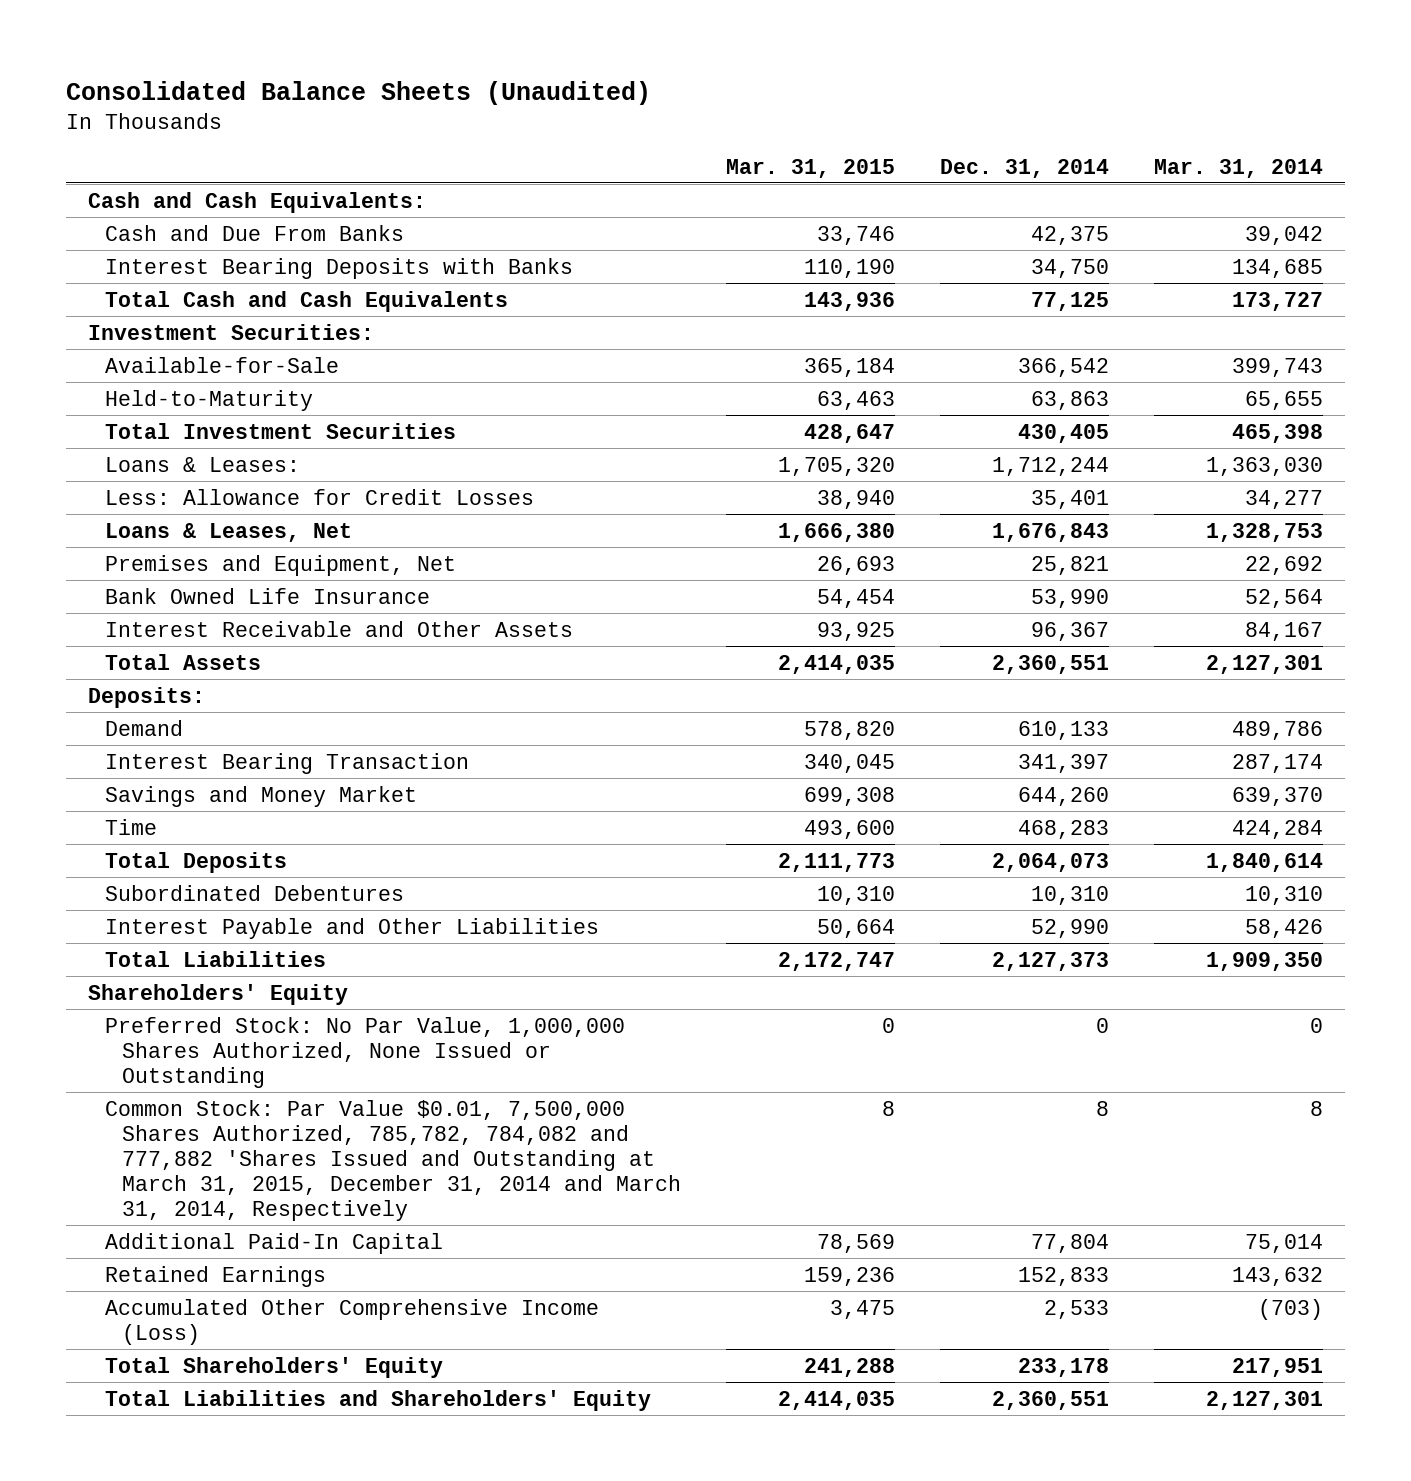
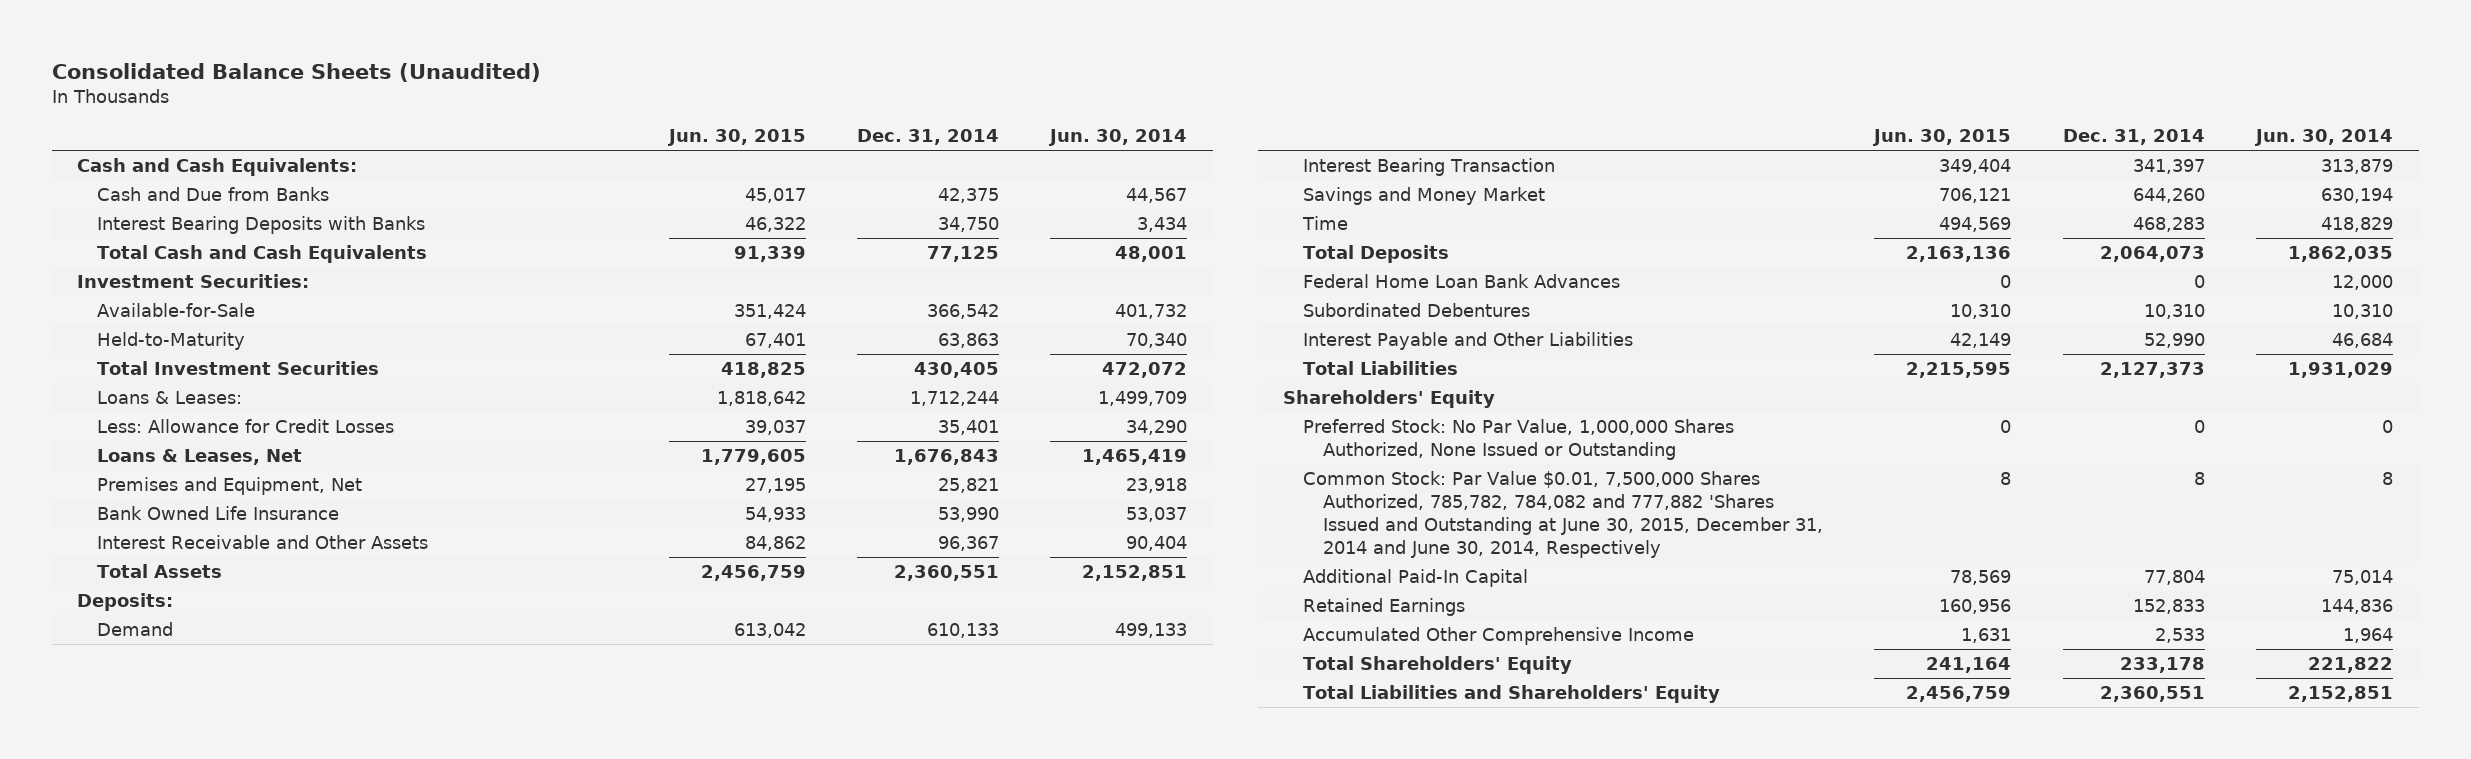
- | Mar. 31, 2015 | Dec. 31, 2014 | Mar. 31, 2014
+ | Jun. 30, 2015 | Dec. 31, 2014 | Jun. 30, 2014
- Cash and Due From Banks | 33,746 | 42,375 | 39,042
+ Cash and Due from Banks | 45,017 | 42,375 | 44,567
+ Federal Home Loan Bank Advances | 0 | 0 | 12,000
- Common Stock: Par Value $0.01, 7,500,000 Shares Authorized, 785,782, 784,082 and 777,882 'Shares Issued and Outstanding at March 31, 2015, December 31, 2014 and March 31, 2014, Respectively | 8 | 8 | 8
+ Common Stock: Par Value $0.01, 7,500,000 Shares Authorized, 785,782, 784,082 and 777,882 'Shares Issued and Outstanding at June 30, 2015, December 31, 2014 and June 30, 2014, Respectively | 8 | 8 | 8
- Accumulated Other Comprehensive Income (Loss) | 3,475 | 2,533 | (703)
+ Accumulated Other Comprehensive Income | 1,631 | 2,533 | 1,964

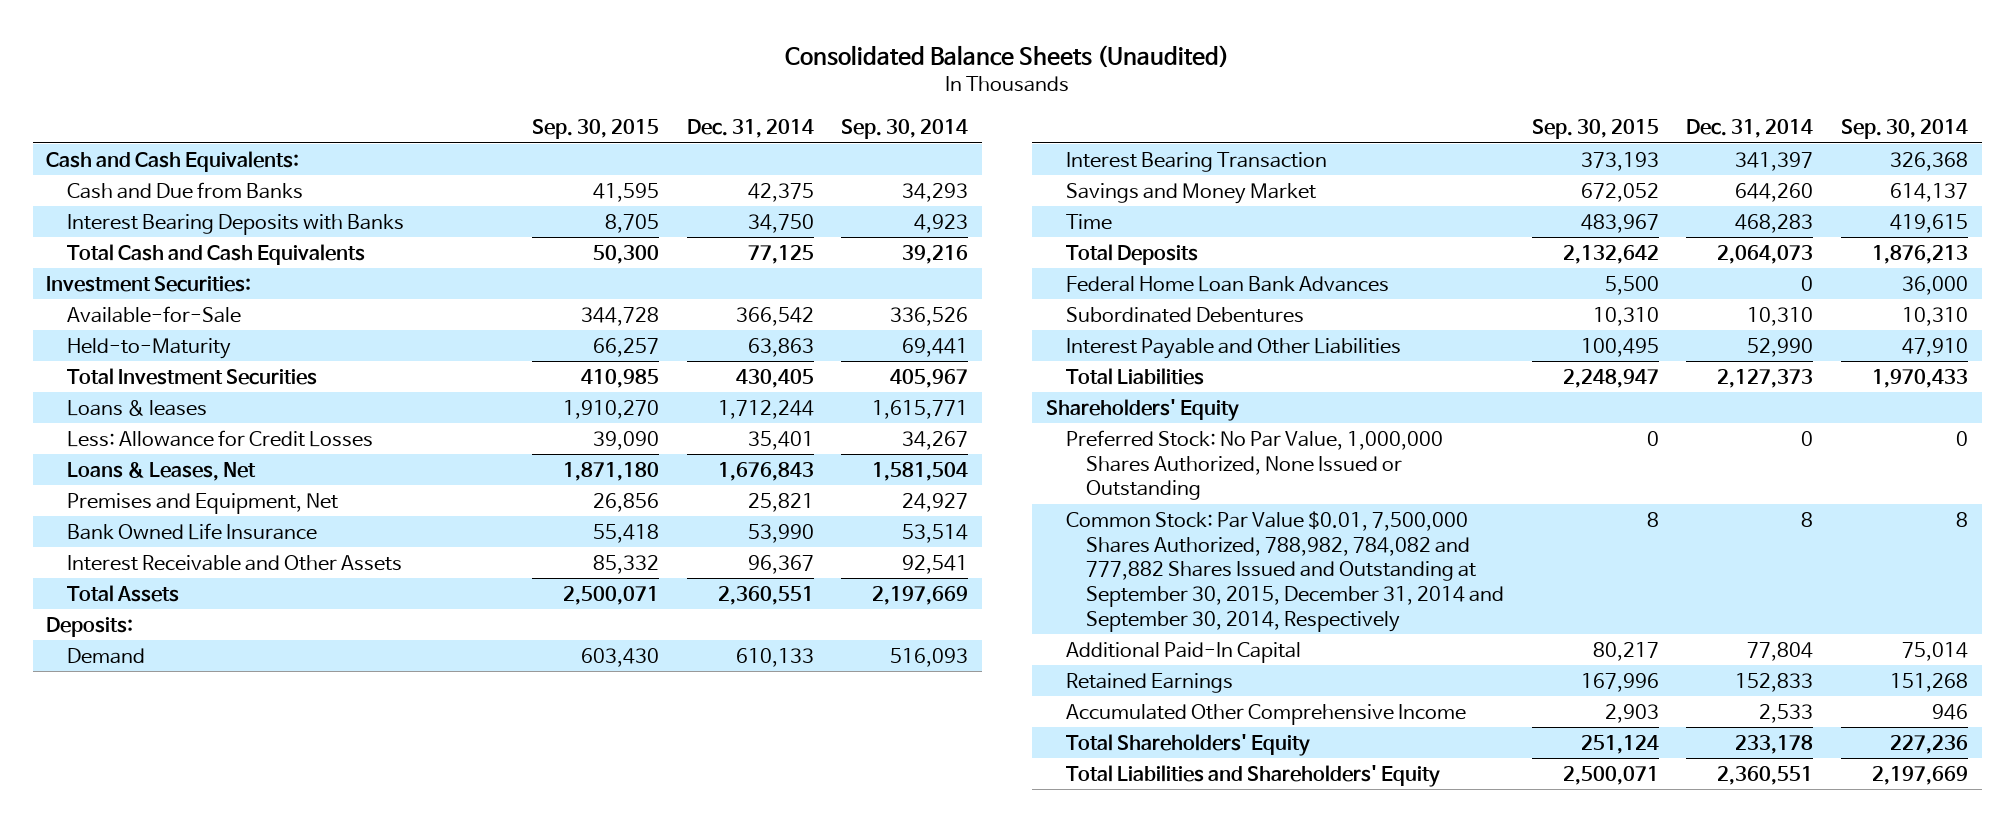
- | Jun. 30, 2015 | Dec. 31, 2014 | Jun. 30, 2014
+ | Sep. 30, 2015 | Dec. 31, 2014 | Sep. 30, 2014
- Loans & Leases: | 1,818,642 | 1,712,244 | 1,499,709
+ Loans & leases | 1,910,270 | 1,712,244 | 1,615,771
- Common Stock: Par Value $0.01, 7,500,000 Shares Authorized, 785,782, 784,082 and 777,882 'Shares Issued and Outstanding at June 30, 2015, December 31, 2014 and June 30, 2014, Respectively | 8 | 8 | 8
+ Common Stock: Par Value $0.01, 7,500,000 Shares Authorized, 788,982, 784,082 and 777,882 Shares Issued and Outstanding at September 30, 2015, December 31, 2014 and September 30, 2014, Respectively | 8 | 8 | 8

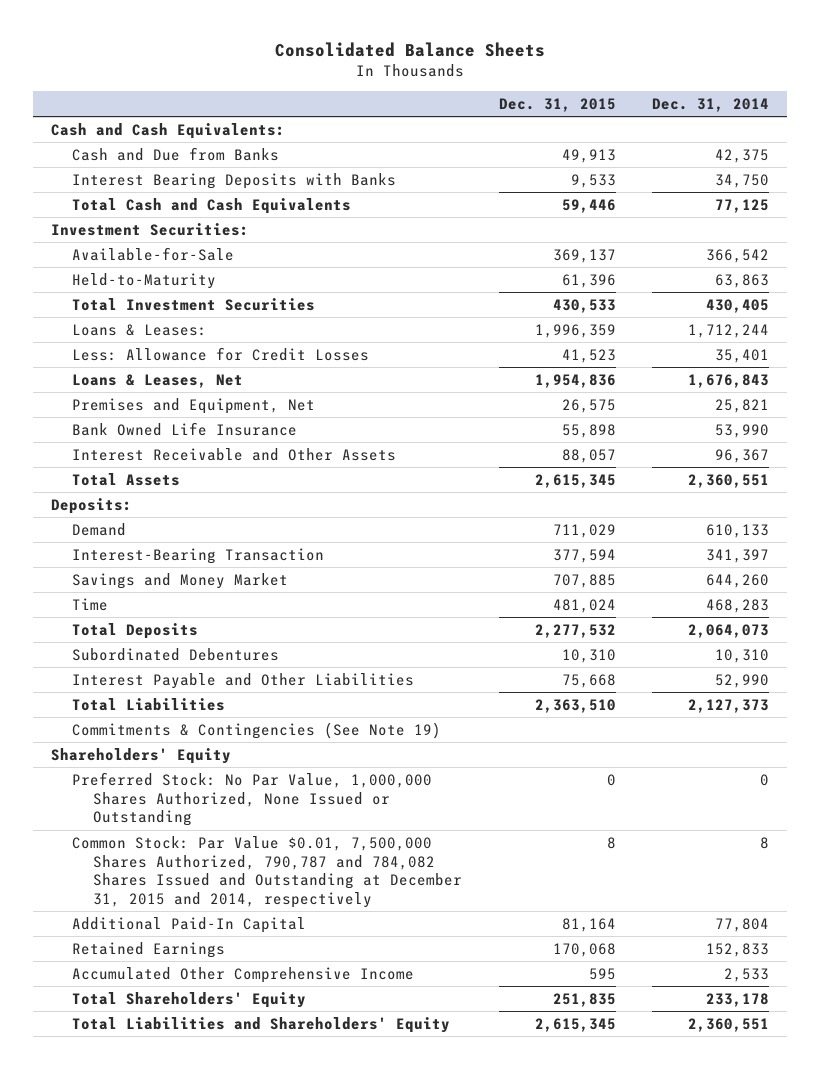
- Consolidated Balance Sheets (Unaudited)
+ Consolidated Balance Sheets
- | Sep. 30, 2015 | Dec. 31, 2014 | Sep. 30, 2014
+ | Dec. 31, 2015 | Dec. 31, 2014
- Loans & leases | 1,910,270 | 1,712,244 | 1,615,771
+ Loans & Leases: | 1,996,359 | 1,712,244
- Interest Bearing Transaction | 373,193 | 341,397 | 326,368
+ Interest-Bearing Transaction | 377,594 | 341,397
- Federal Home Loan Bank Advances | 5,500 | 0 | 36,000
+ Commitments & Contingencies (See Note 19)
- Common Stock: Par Value $0.01, 7,500,000 Shares Authorized, 788,982, 784,082 and 777,882 Shares Issued and Outstanding at September 30, 2015, December 31, 2014 and September 30, 2014, Respectively | 8 | 8 | 8
+ Common Stock: Par Value $0.01, 7,500,000 Shares Authorized, 790,787 and 784,082 Shares Issued and Outstanding at December 31, 2015 and 2014, respectively | 8 | 8

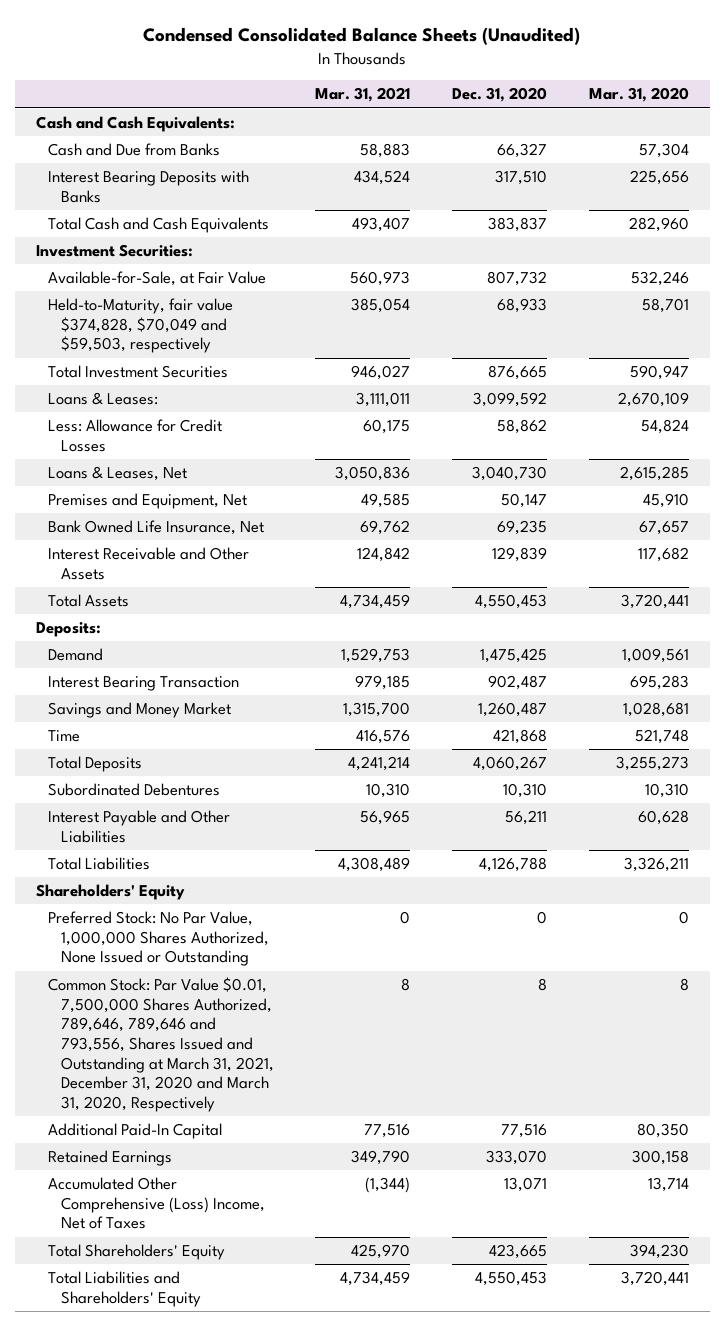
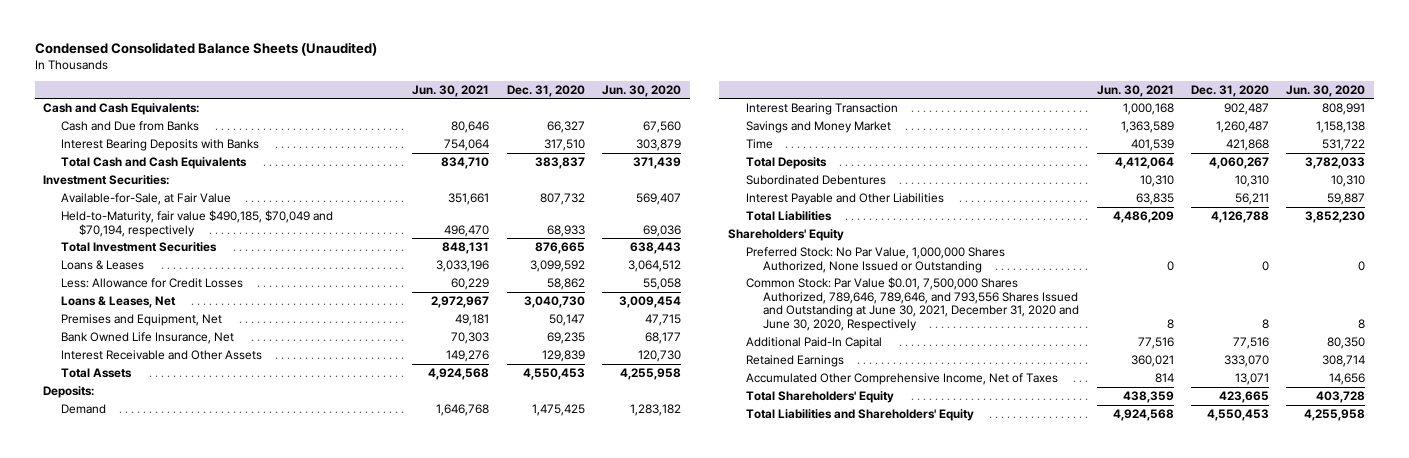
- | Mar. 31, 2021 | Dec. 31, 2020 | Mar. 31, 2020
+ | Jun. 30, 2021 | Dec. 31, 2020 | Jun. 30, 2020
- Held-to-Maturity, fair value $374,828, $70,049 and $59,503, respectively | 385,054 | 68,933 | 58,701
+ Held-to-Maturity, fair value $490,185, $70,049 and $70,194, respectively | 496,470 | 68,933 | 69,036
- Loans & Leases: | 3,111,011 | 3,099,592 | 2,670,109
+ Loans & Leases | 3,033,196 | 3,099,592 | 3,064,512
- Common Stock: Par Value $0.01, 7,500,000 Shares Authorized, 789,646, 789,646 and 793,556, Shares Issued and Outstanding at March 31, 2021, December 31, 2020 and March 31, 2020, Respectively | 8 | 8 | 8
+ Common Stock: Par Value $0.01, 7,500,000 Shares Authorized, 789,646, 789,646, and 793,556 Shares Issued and Outstanding at June 30, 2021, December 31, 2020 and June 30, 2020, Respectively | 8 | 8 | 8
- Accumulated Other Comprehensive (Loss) Income, Net of Taxes | (1,344) | 13,071 | 13,714
+ Accumulated Other Comprehensive Income, Net of Taxes | 814 | 13,071 | 14,656

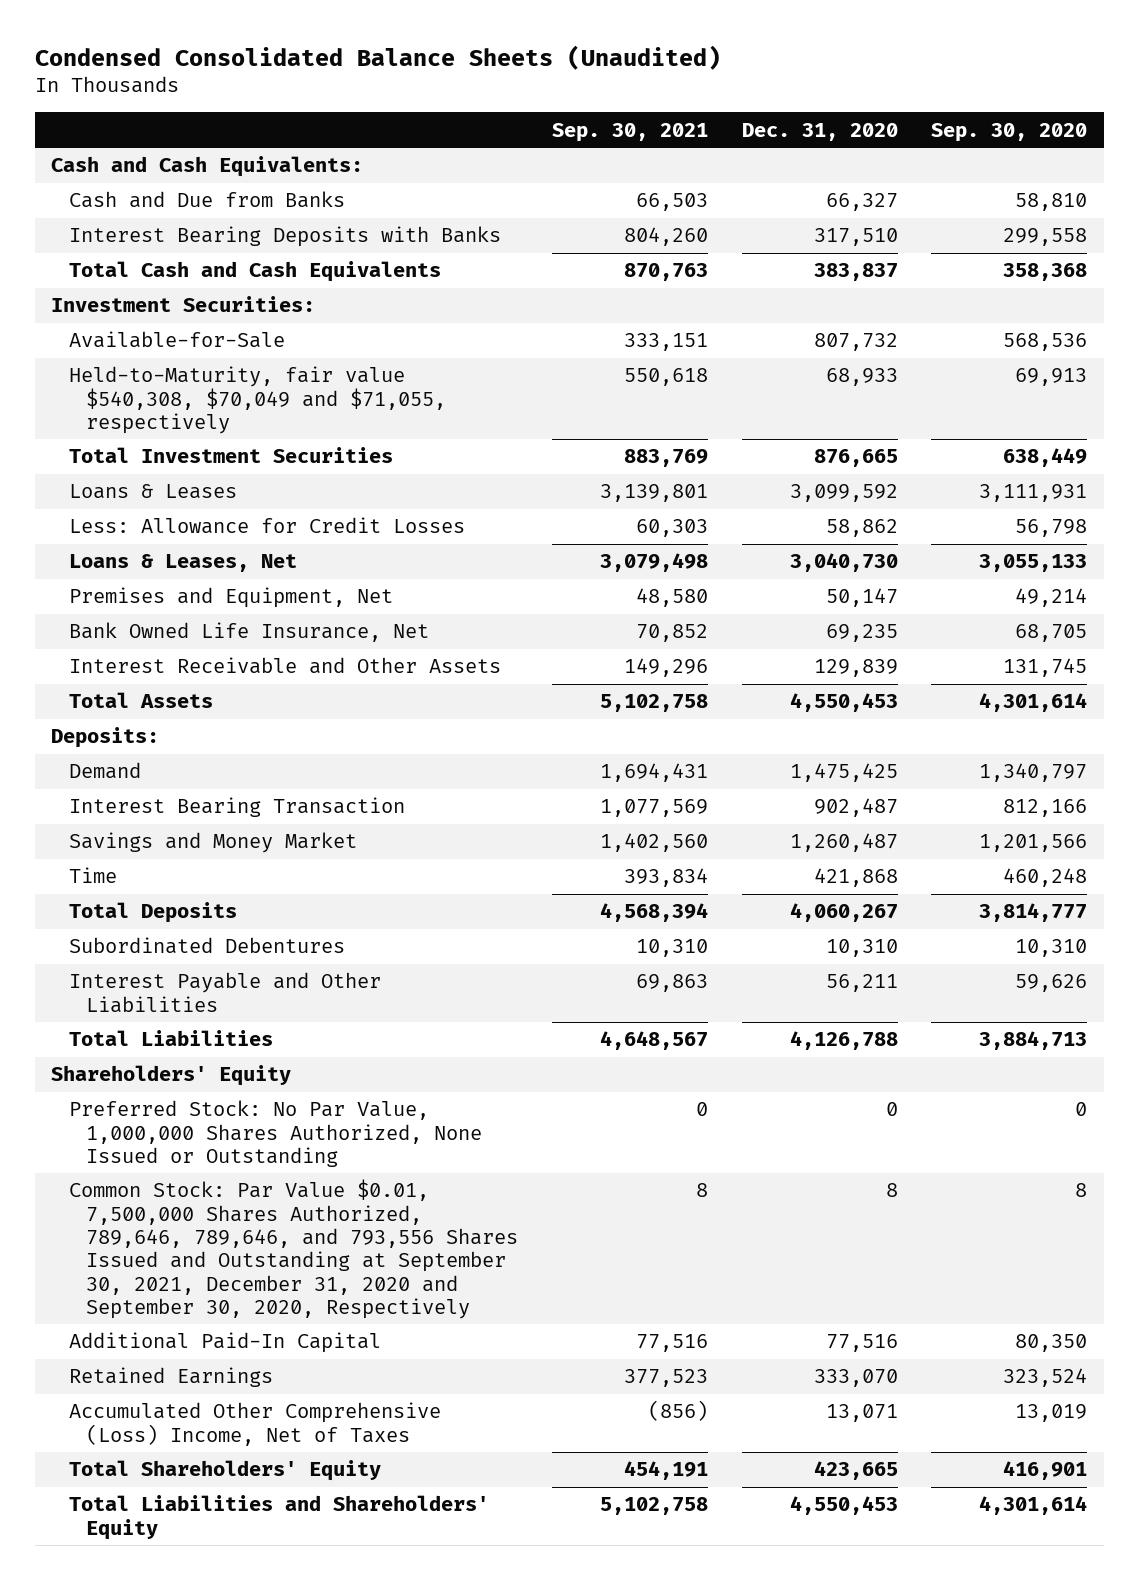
- | Jun. 30, 2021 | Dec. 31, 2020 | Jun. 30, 2020
+ | Sep. 30, 2021 | Dec. 31, 2020 | Sep. 30, 2020
- Available-for-Sale, at Fair Value | 351,661 | 807,732 | 569,407
- Held-to-Maturity, fair value $490,185, $70,049 and $70,194, respectively | 496,470 | 68,933 | 69,036
+ Available-for-Sale | 333,151 | 807,732 | 568,536
+ Held-to-Maturity, fair value $540,308, $70,049 and $71,055, respectively | 550,618 | 68,933 | 69,913
- Common Stock: Par Value $0.01, 7,500,000 Shares Authorized, 789,646, 789,646, and 793,556 Shares Issued and Outstanding at June 30, 2021, December 31, 2020 and June 30, 2020, Respectively | 8 | 8 | 8
+ Common Stock: Par Value $0.01, 7,500,000 Shares Authorized, 789,646, 789,646, and 793,556 Shares Issued and Outstanding at September 30, 2021, December 31, 2020 and September 30, 2020, Respectively | 8 | 8 | 8
- Accumulated Other Comprehensive Income, Net of Taxes | 814 | 13,071 | 14,656
+ Accumulated Other Comprehensive (Loss) Income, Net of Taxes | (856) | 13,071 | 13,019

